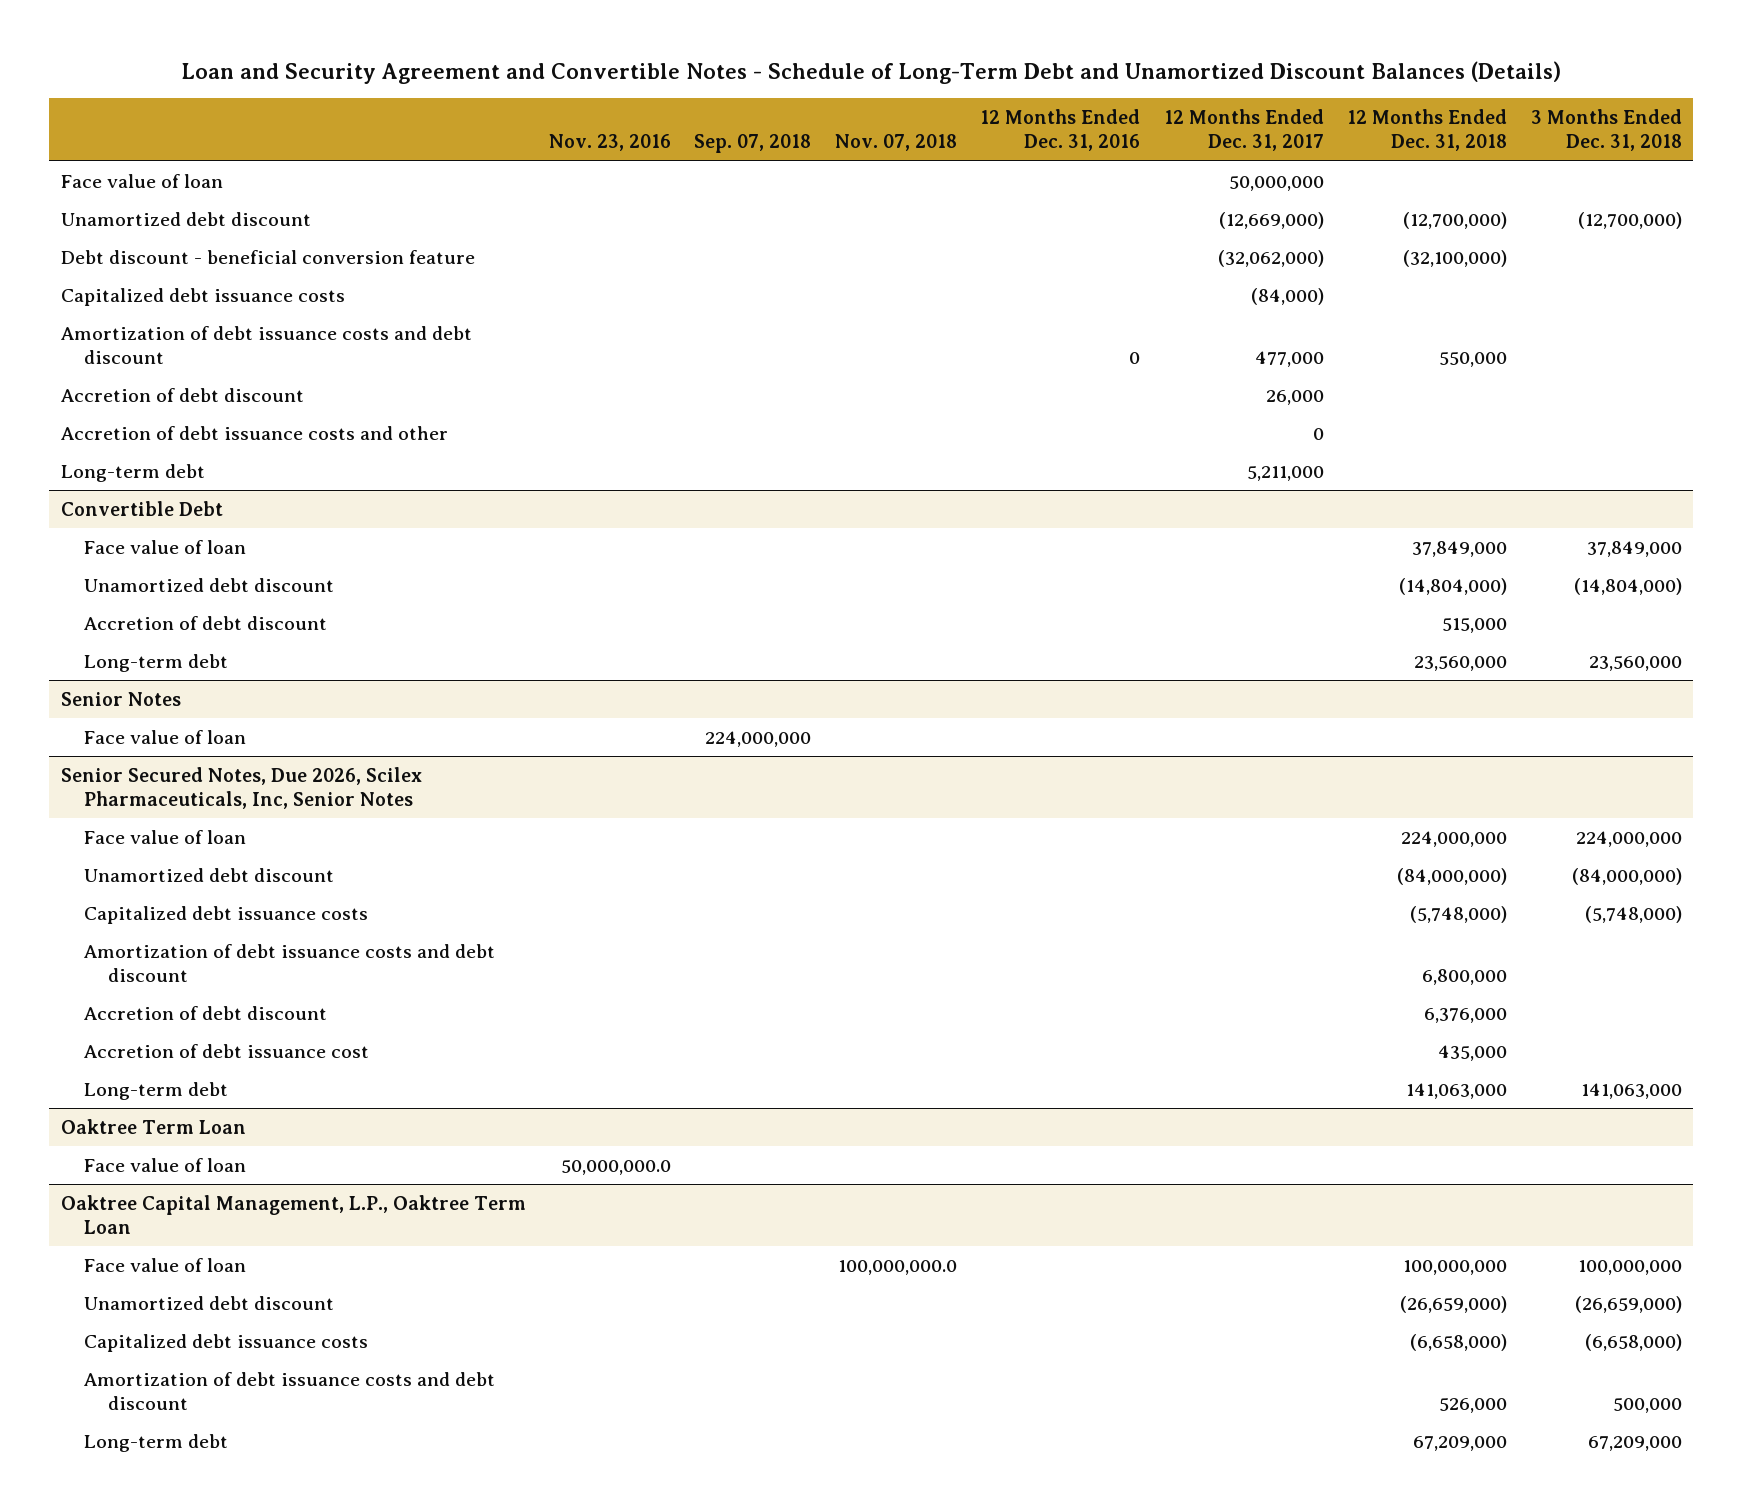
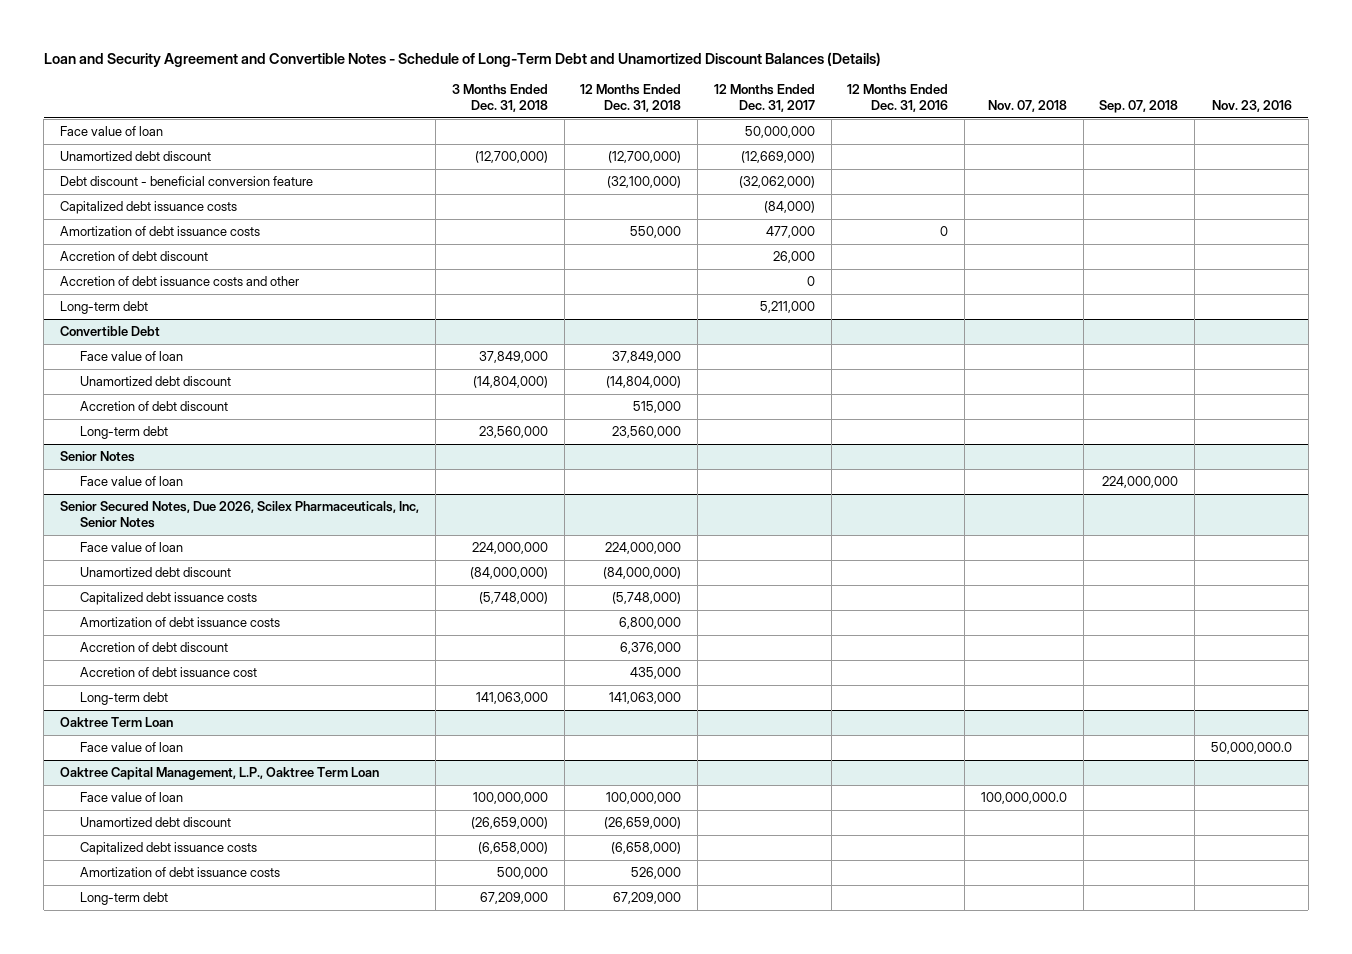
- | Nov. 23, 2016 | Sep. 07, 2018 | Nov. 07, 2018 | 12 Months Ended Dec. 31, 2016 | 12 Months Ended Dec. 31, 2017 | 12 Months Ended Dec. 31, 2018 | 3 Months Ended Dec. 31, 2018
+ | 3 Months Ended Dec. 31, 2018 | 12 Months Ended Dec. 31, 2018 | 12 Months Ended Dec. 31, 2017 | 12 Months Ended Dec. 31, 2016 | Nov. 07, 2018 | Sep. 07, 2018 | Nov. 23, 2016
- Amortization of debt issuance costs and debt discount | | | | 0 | 477,000 | 550,000 |
+ Amortization of debt issuance costs | | 550,000 | 477,000 | 0 | | |
@ Senior Secured Notes, Due 2026, Scilex Pharmaceuticals, Inc, Senior Notes
- Amortization of debt issuance costs and debt discount | | | | | | 6,800,000 |
+ Amortization of debt issuance costs | | 6,800,000 | | | | |
@ Oaktree Capital Management, L.P., Oaktree Term Loan
- Amortization of debt issuance costs and debt discount | | | | | | 526,000 | 500,000
+ Amortization of debt issuance costs | 500,000 | 526,000 | | | | |

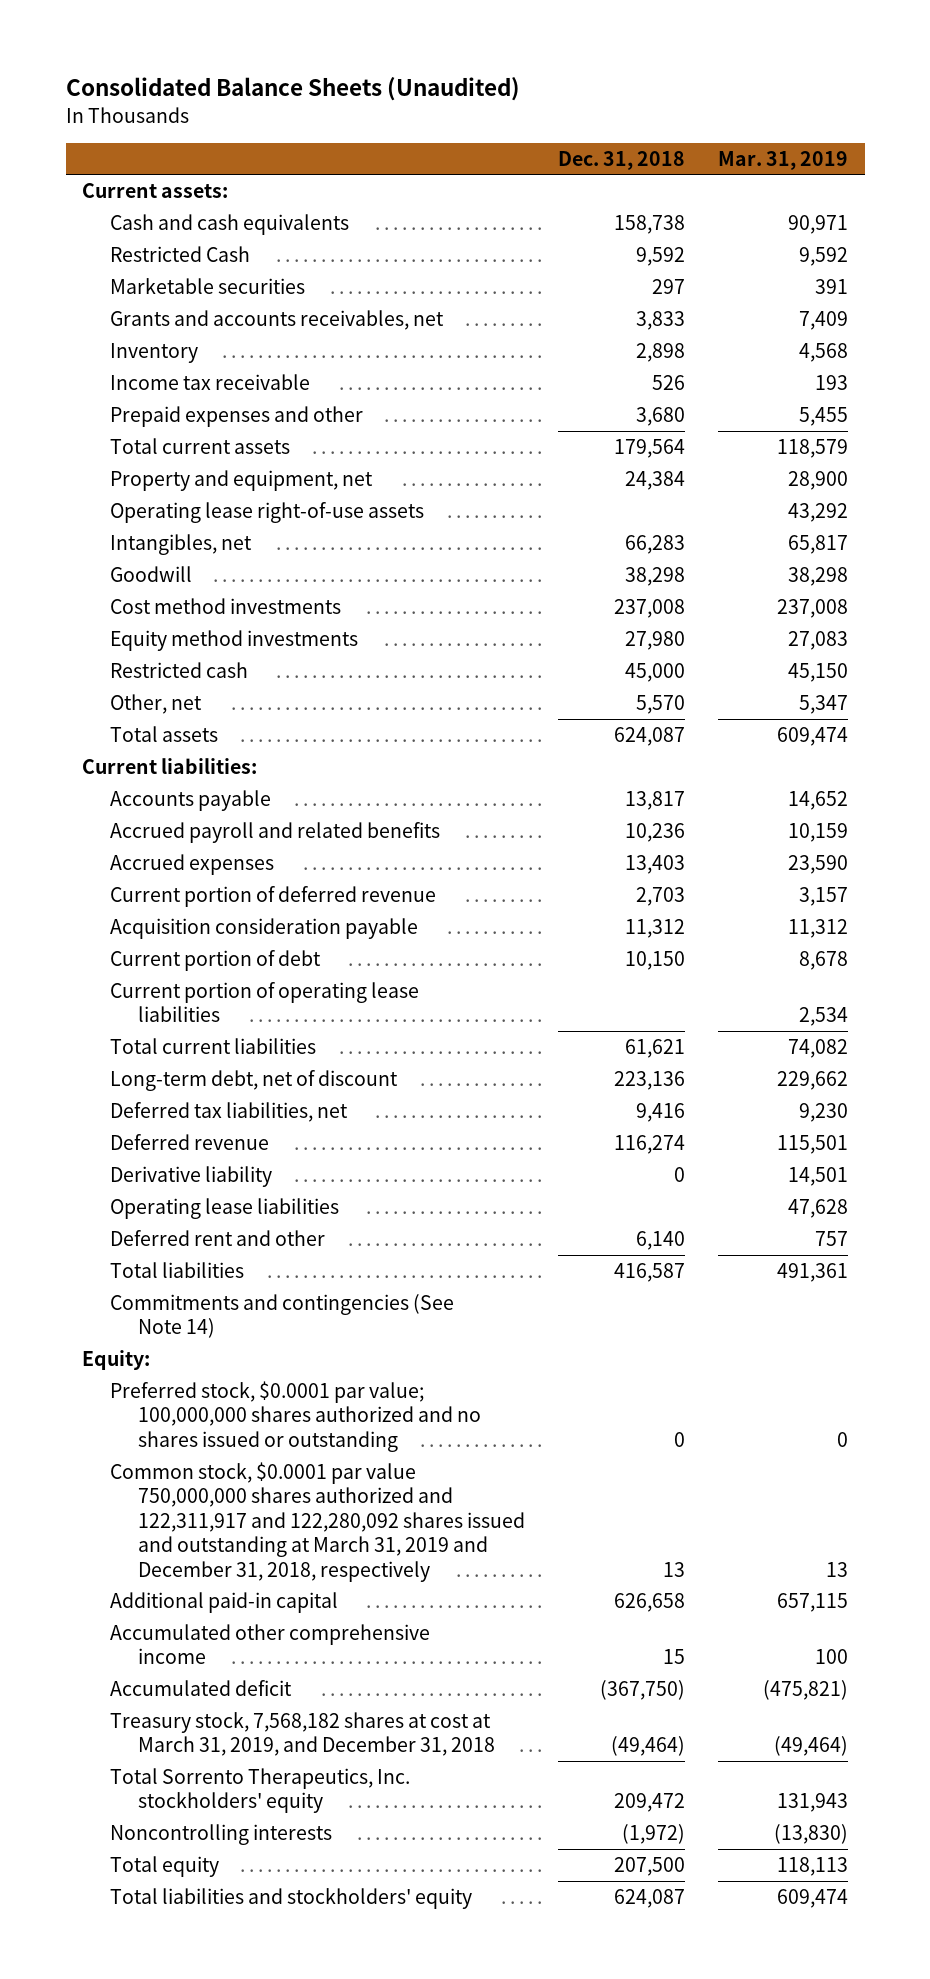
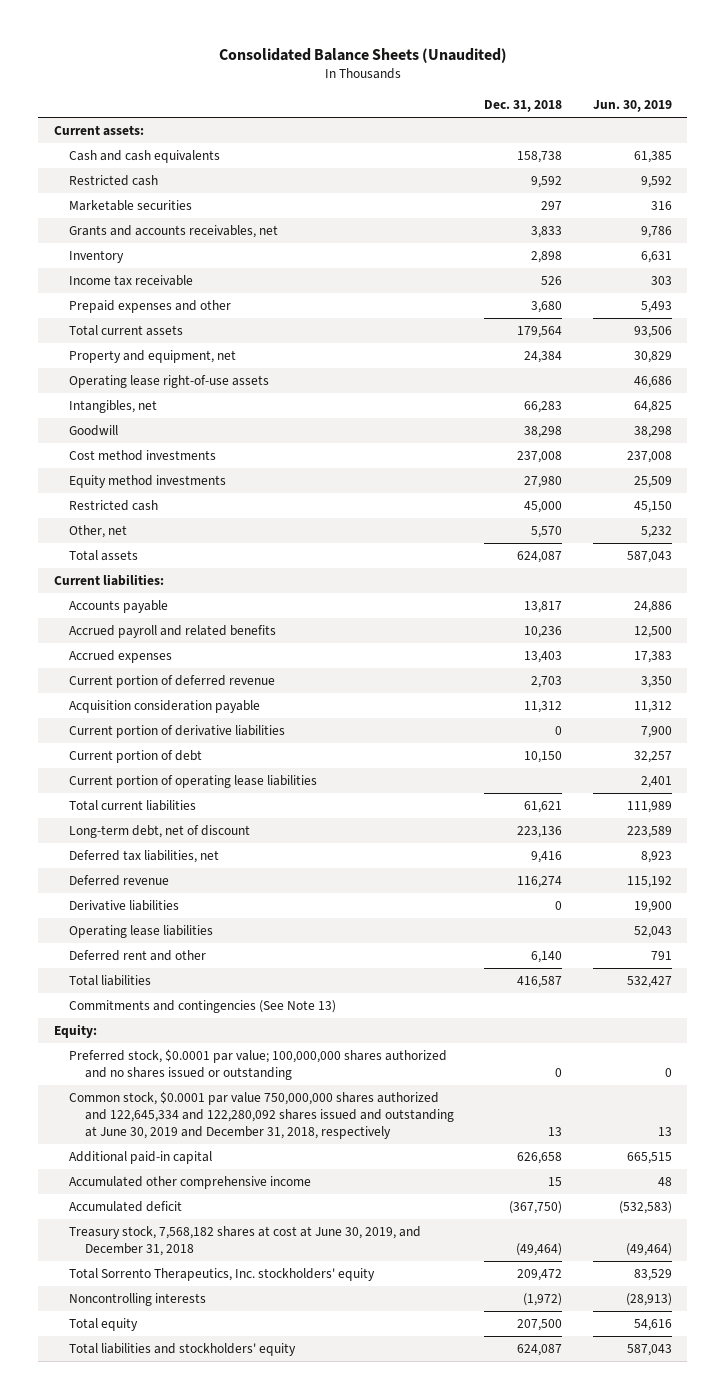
- | Dec. 31, 2018 | Mar. 31, 2019
+ | Dec. 31, 2018 | Jun. 30, 2019
- Restricted Cash | 9,592 | 9,592
+ Restricted cash | 9,592 | 9,592
+ Current portion of derivative liabilities | 0 | 7,900
- Derivative liability | 0 | 14,501
+ Derivative liabilities | 0 | 19,900
- Commitments and contingencies (See Note 14)
+ Commitments and contingencies (See Note 13)
- Common stock, $0.0001 par value 750,000,000 shares authorized and 122,311,917 and 122,280,092 shares issued and outstanding at March 31, 2019 and December 31, 2018, respectively | 13 | 13
+ Common stock, $0.0001 par value 750,000,000 shares authorized and 122,645,334 and 122,280,092 shares issued and outstanding at June 30, 2019 and December 31, 2018, respectively | 13 | 13
- Treasury stock, 7,568,182 shares at cost at March 31, 2019, and December 31, 2018 | (49,464) | (49,464)
+ Treasury stock, 7,568,182 shares at cost at June 30, 2019, and December 31, 2018 | (49,464) | (49,464)

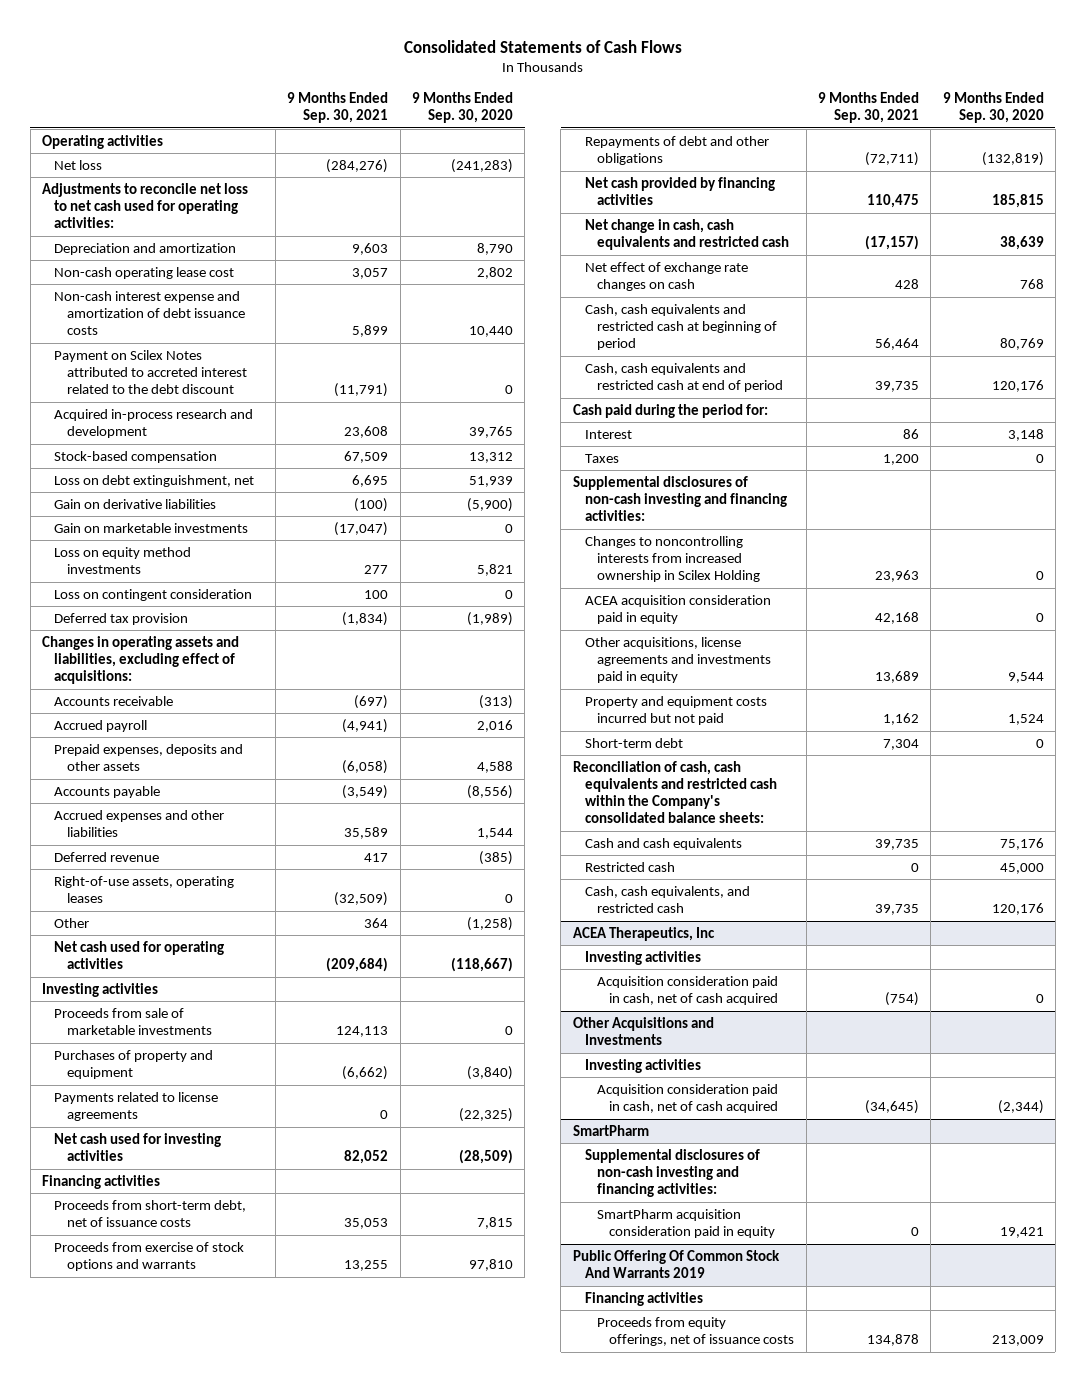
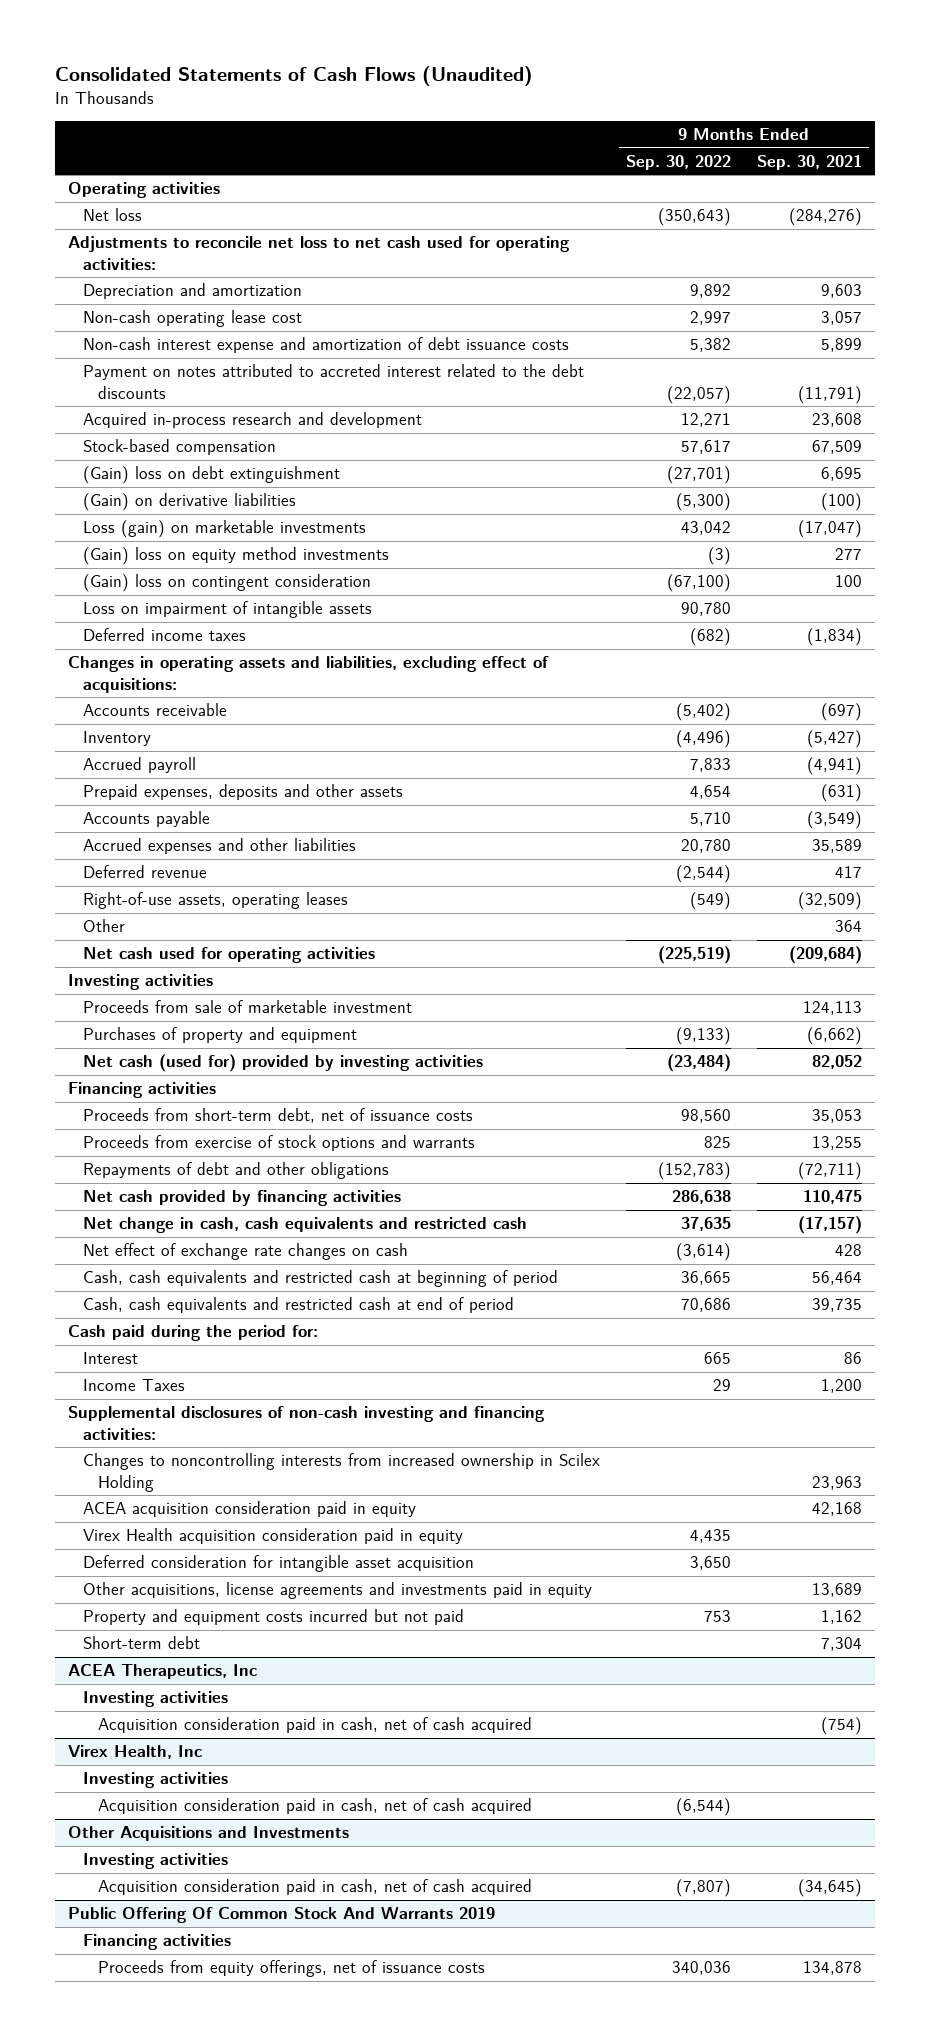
- Consolidated Statements of Cash Flows
+ Consolidated Statements of Cash Flows (Unaudited)
- | 9 Months Ended Sep. 30, 2021 | 9 Months Ended Sep. 30, 2020
+ | 9 Months Ended Sep. 30, 2022 | 9 Months Ended Sep. 30, 2021
- Payment on Scilex Notes attributed to accreted interest related to the debt discount | (11,791) | 0
+ Payment on notes attributed to accreted interest related to the debt discounts | (22,057) | (11,791)
- Loss on debt extinguishment, net | 6,695 | 51,939
- Gain on derivative liabilities | (100) | (5,900)
- Gain on marketable investments | (17,047) | 0
- Loss on equity method investments | 277 | 5,821
- Loss on contingent consideration | 100 | 0
- Deferred tax provision | (1,834) | (1,989)
+ (Gain) loss on debt extinguishment | (27,701) | 6,695
+ (Gain) on derivative liabilities | (5,300) | (100)
+ Loss (gain) on marketable investments | 43,042 | (17,047)
+ (Gain) loss on equity method investments | (3) | 277
+ (Gain) loss on contingent consideration | (67,100) | 100
+ Loss on impairment of intangible assets | 90,780 |
+ Deferred income taxes | (682) | (1,834)
+ Inventory | (4,496) | (5,427)
- Prepaid expenses, deposits and other assets | (6,058) | 4,588
+ Prepaid expenses, deposits and other assets | 4,654 | (631)
- Proceeds from sale of marketable investments | 124,113 | 0
+ Proceeds from sale of marketable investment | | 124,113
- Payments related to license agreements | 0 | (22,325)
- Net cash used for investing activities | 82,052 | (28,509)
+ Net cash (used for) provided by investing activities | (23,484) | 82,052
- Taxes | 1,200 | 0
+ Income Taxes | 29 | 1,200
+ Virex Health acquisition consideration paid in equity | 4,435 |
+ Deferred consideration for intangible asset acquisition | 3,650 |
- Reconciliation of cash, cash equivalents and restricted cash within the Company's consolidated balance sheets:
- Cash and cash equivalents | 39,735 | 75,176
- Restricted cash | 0 | 45,000
- Cash, cash equivalents, and restricted cash | 39,735 | 120,176
+ Virex Health, Inc
+ Investing activities
+ Acquisition consideration paid in cash, net of cash acquired | (6,544) |
- SmartPharm
- Supplemental disclosures of non-cash investing and financing activities:
- SmartPharm acquisition consideration paid in equity | 0 | 19,421

